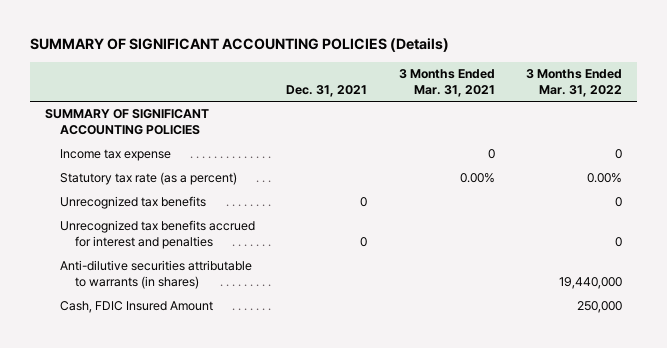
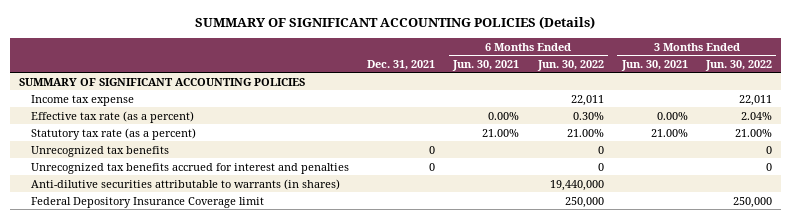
- | Dec. 31, 2021 | 3 Months Ended Mar. 31, 2021 | 3 Months Ended Mar. 31, 2022
+ | Dec. 31, 2021 | 6 Months Ended Jun. 30, 2021 | 6 Months Ended Jun. 30, 2022 | 3 Months Ended Jun. 30, 2021 | 3 Months Ended Jun. 30, 2022
+ Effective tax rate (as a percent) | | 0.00% | 0.30% | 0.00% | 2.04%
- Cash, FDIC Insured Amount | | | 250,000
+ Federal Depository Insurance Coverage limit | | | 250,000 | | 250,000

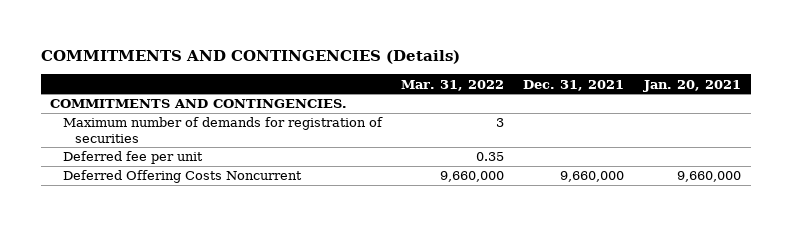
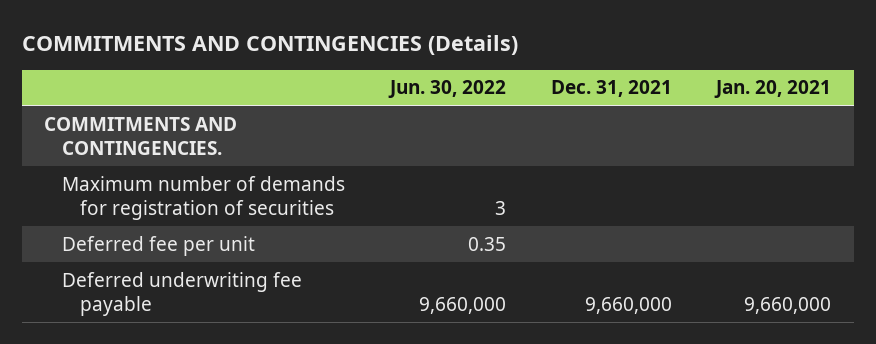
- | Mar. 31, 2022 | Dec. 31, 2021 | Jan. 20, 2021
+ | Jun. 30, 2022 | Dec. 31, 2021 | Jan. 20, 2021
- Deferred Offering Costs Noncurrent | 9,660,000 | 9,660,000 | 9,660,000
+ Deferred underwriting fee payable | 9,660,000 | 9,660,000 | 9,660,000

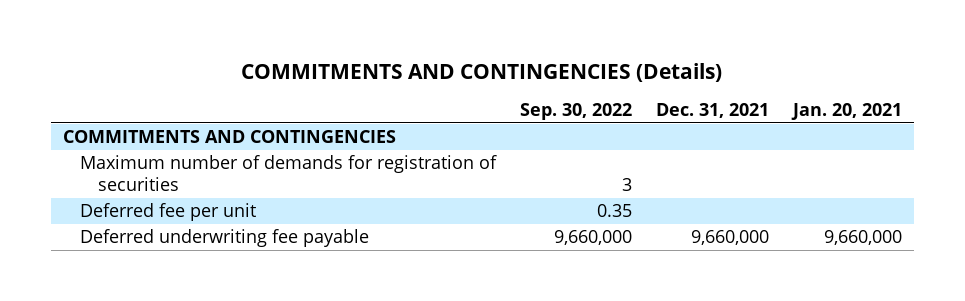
- | Jun. 30, 2022 | Dec. 31, 2021 | Jan. 20, 2021
+ | Sep. 30, 2022 | Dec. 31, 2021 | Jan. 20, 2021
- COMMITMENTS AND CONTINGENCIES.
+ COMMITMENTS AND CONTINGENCIES

